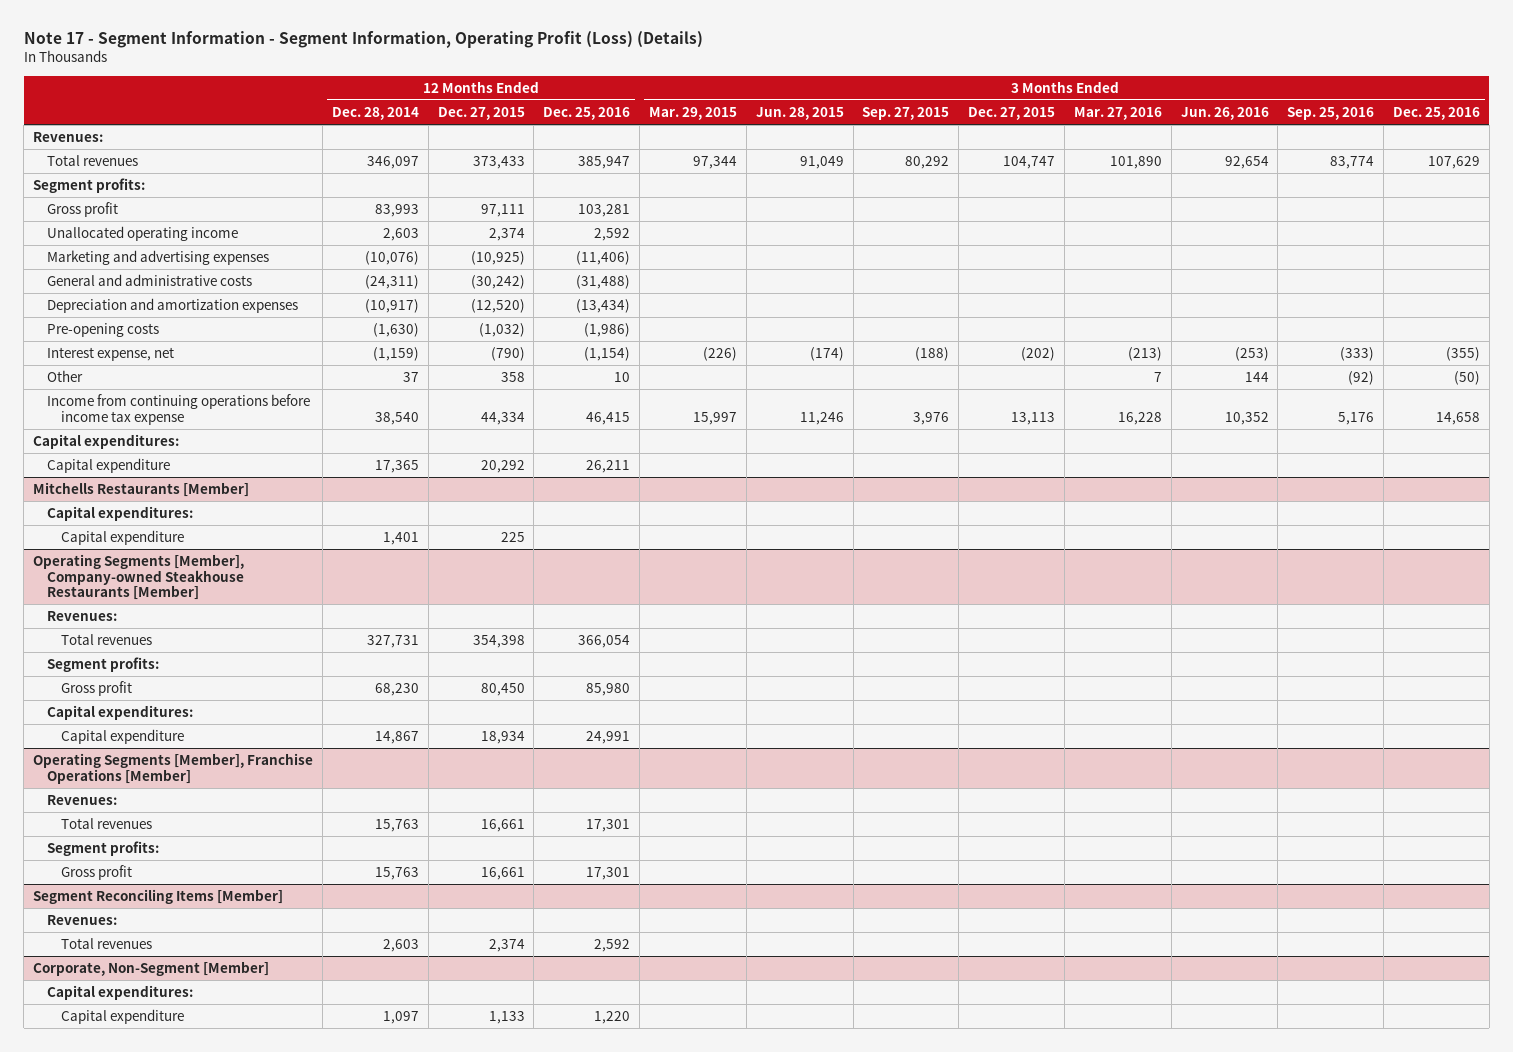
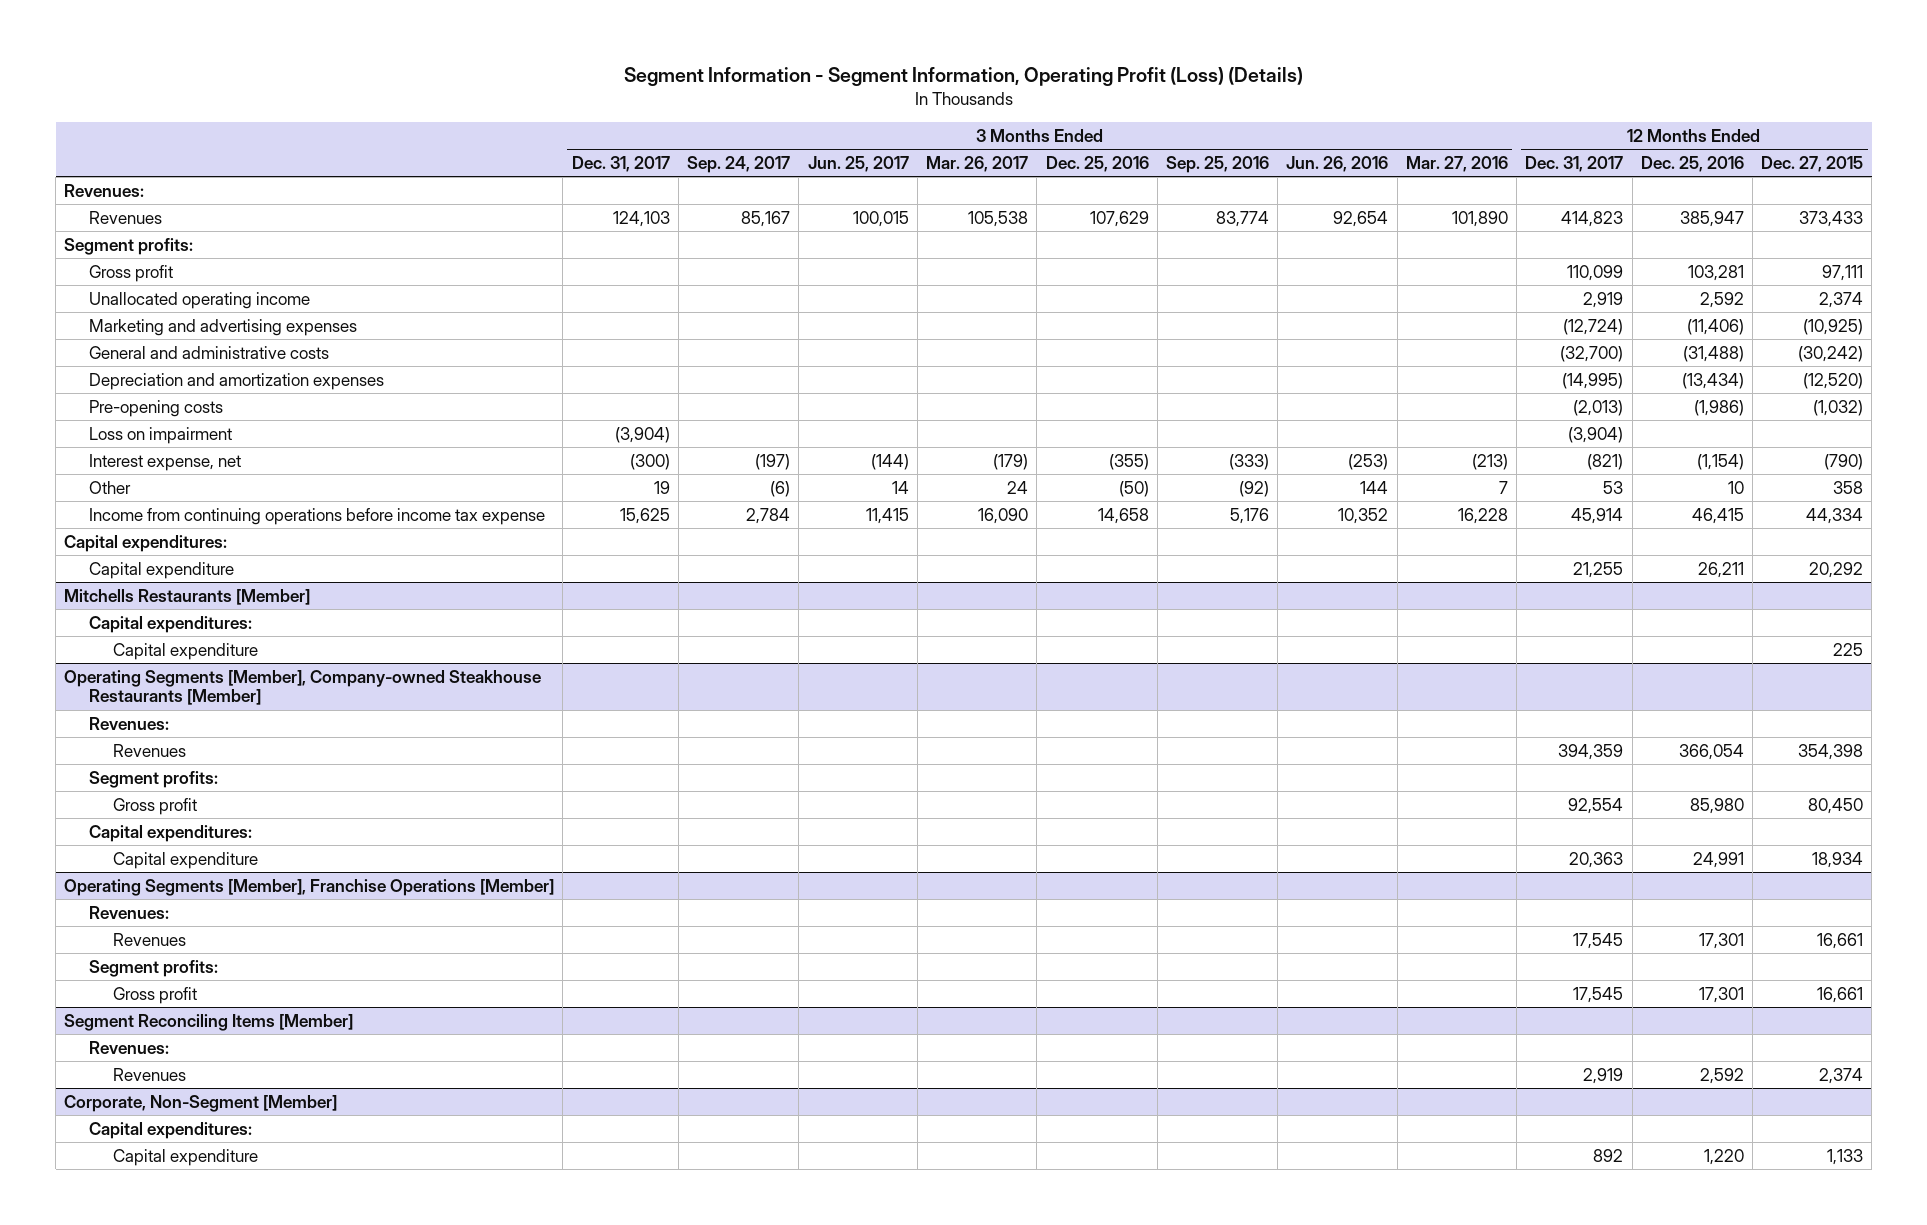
- Note 17 - Segment Information - Segment Information, Operating Profit (Loss) (Details)
+ Segment Information - Segment Information, Operating Profit (Loss) (Details)
- | 12 Months Ended Dec. 28, 2014 | 12 Months Ended Dec. 27, 2015 | 12 Months Ended Dec. 25, 2016 | 3 Months Ended Mar. 29, 2015 | 3 Months Ended Jun. 28, 2015 | 3 Months Ended Sep. 27, 2015 | 3 Months Ended Dec. 27, 2015 | 3 Months Ended Mar. 27, 2016 | 3 Months Ended Jun. 26, 2016 | 3 Months Ended Sep. 25, 2016 | 3 Months Ended Dec. 25, 2016
+ | 3 Months Ended Dec. 31, 2017 | 3 Months Ended Sep. 24, 2017 | 3 Months Ended Jun. 25, 2017 | 3 Months Ended Mar. 26, 2017 | 3 Months Ended Dec. 25, 2016 | 3 Months Ended Sep. 25, 2016 | 3 Months Ended Jun. 26, 2016 | 3 Months Ended Mar. 27, 2016 | 12 Months Ended Dec. 31, 2017 | 12 Months Ended Dec. 25, 2016 | 12 Months Ended Dec. 27, 2015
- Total revenues | 346,097 | 373,433 | 385,947 | 97,344 | 91,049 | 80,292 | 104,747 | 101,890 | 92,654 | 83,774 | 107,629
+ Revenues | 124,103 | 85,167 | 100,015 | 105,538 | 107,629 | 83,774 | 92,654 | 101,890 | 414,823 | 385,947 | 373,433
+ Loss on impairment | (3,904) | | | | | | | | (3,904) | |
@ Operating Segments [Member], Company-owned Steakhouse Restaurants [Member]
- Total revenues | 327,731 | 354,398 | 366,054 | | | | | | | |
+ Revenues | | | | | | | | | 394,359 | 366,054 | 354,398
@ Operating Segments [Member], Franchise Operations [Member]
- Total revenues | 15,763 | 16,661 | 17,301 | | | | | | | |
+ Revenues | | | | | | | | | 17,545 | 17,301 | 16,661
@ Segment Reconciling Items [Member]
- Total revenues | 2,603 | 2,374 | 2,592 | | | | | | | |
+ Revenues | | | | | | | | | 2,919 | 2,592 | 2,374

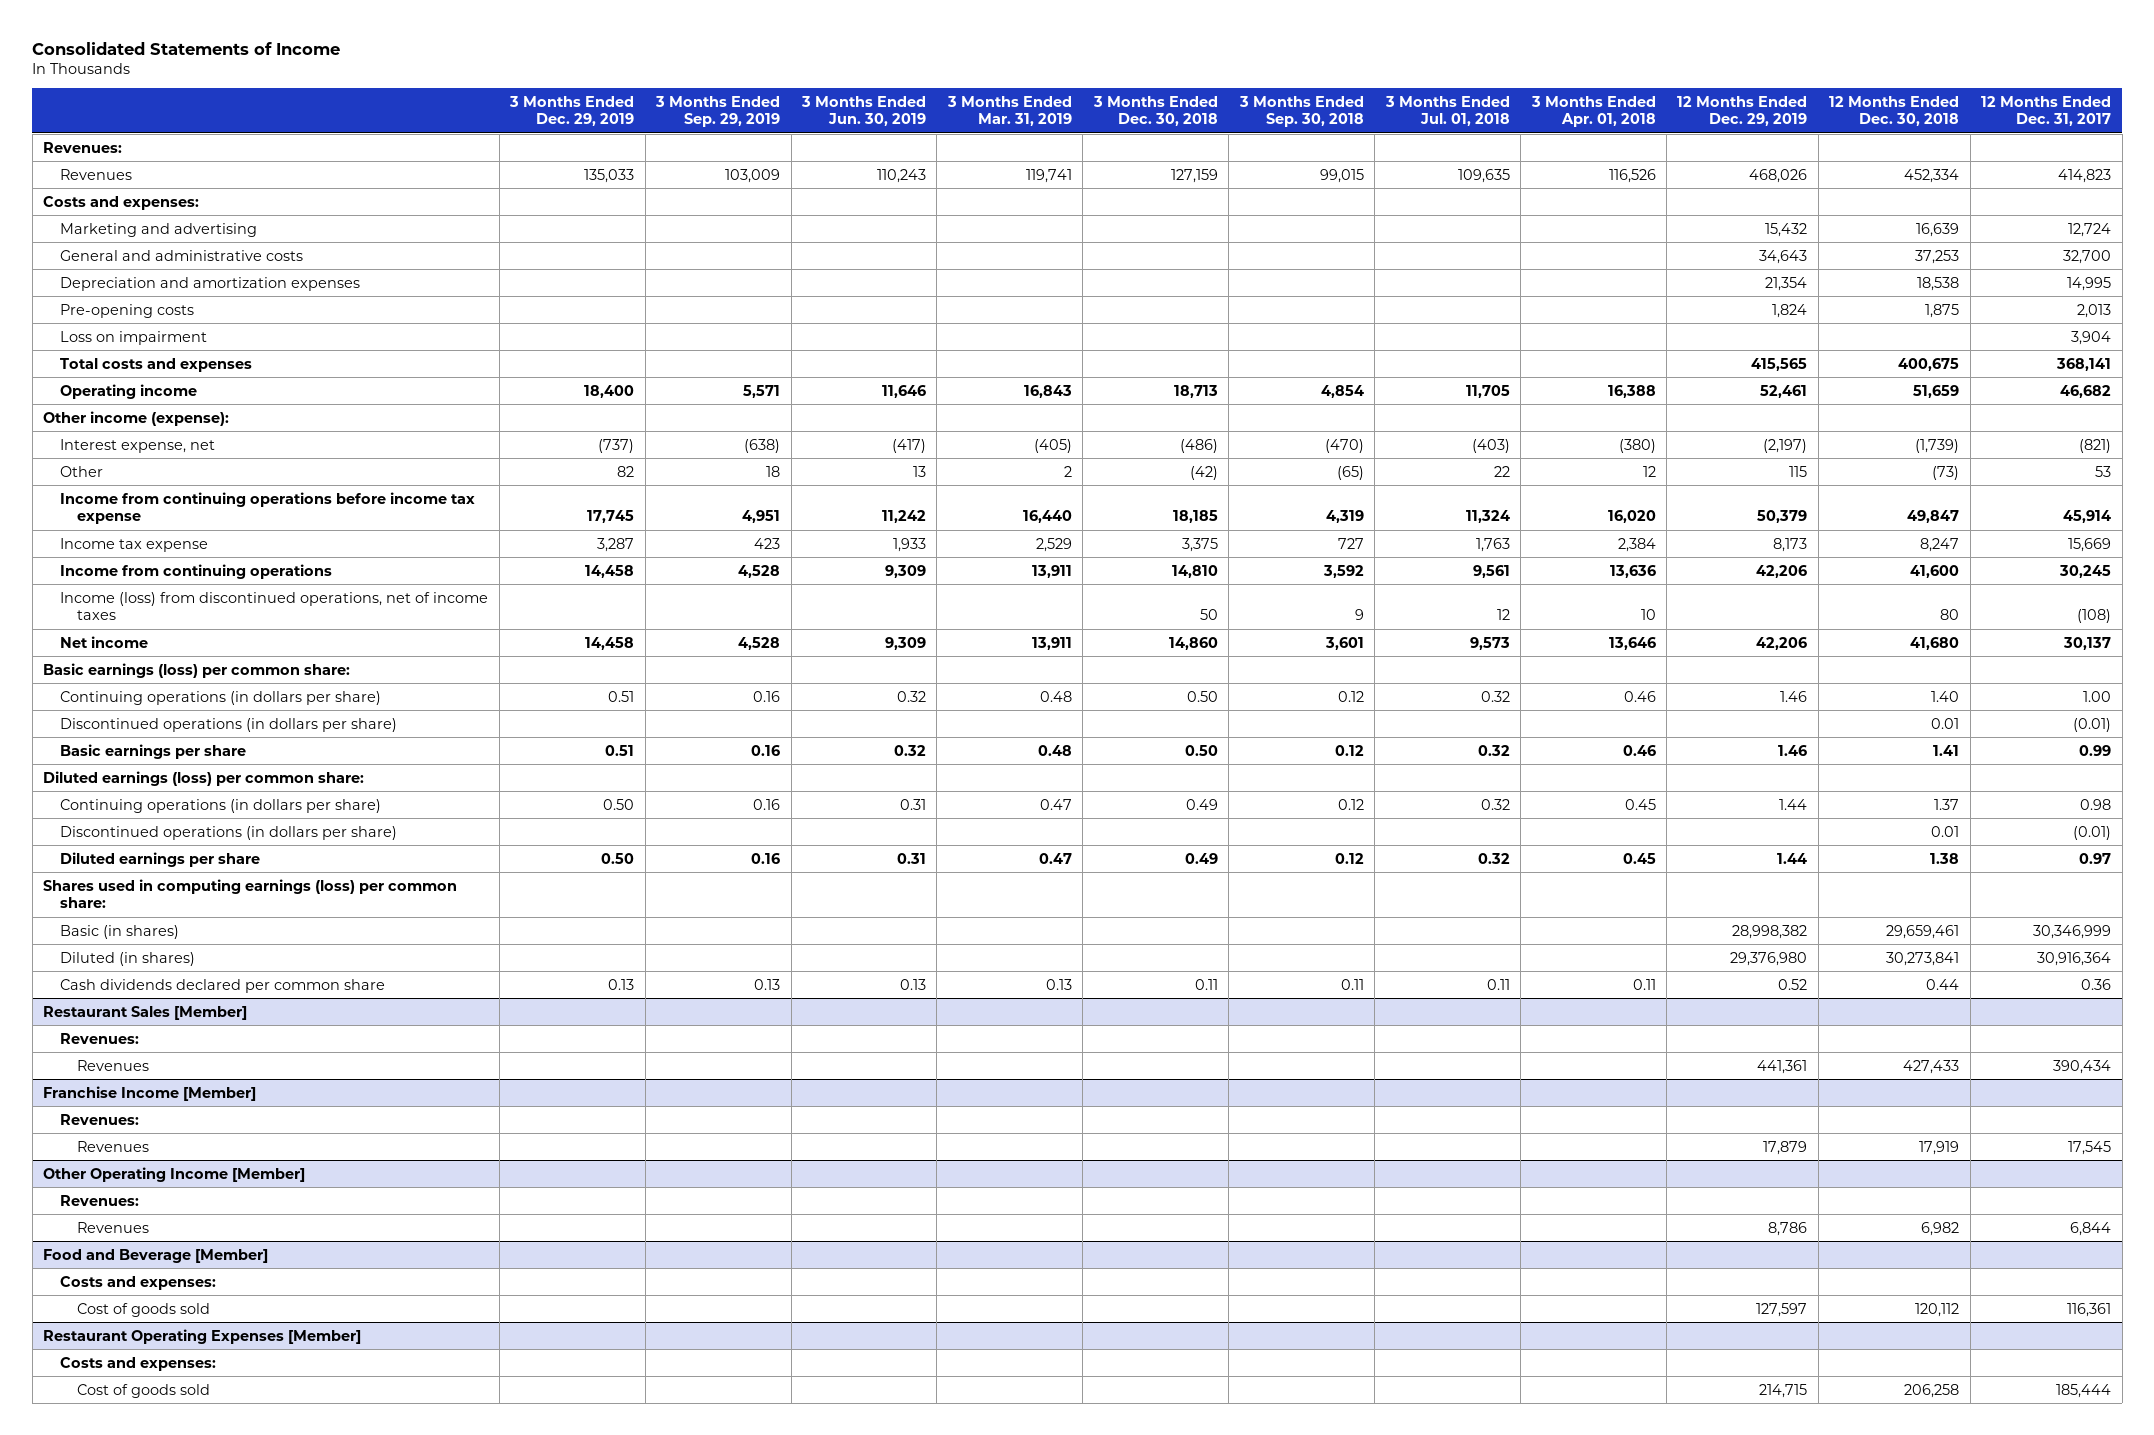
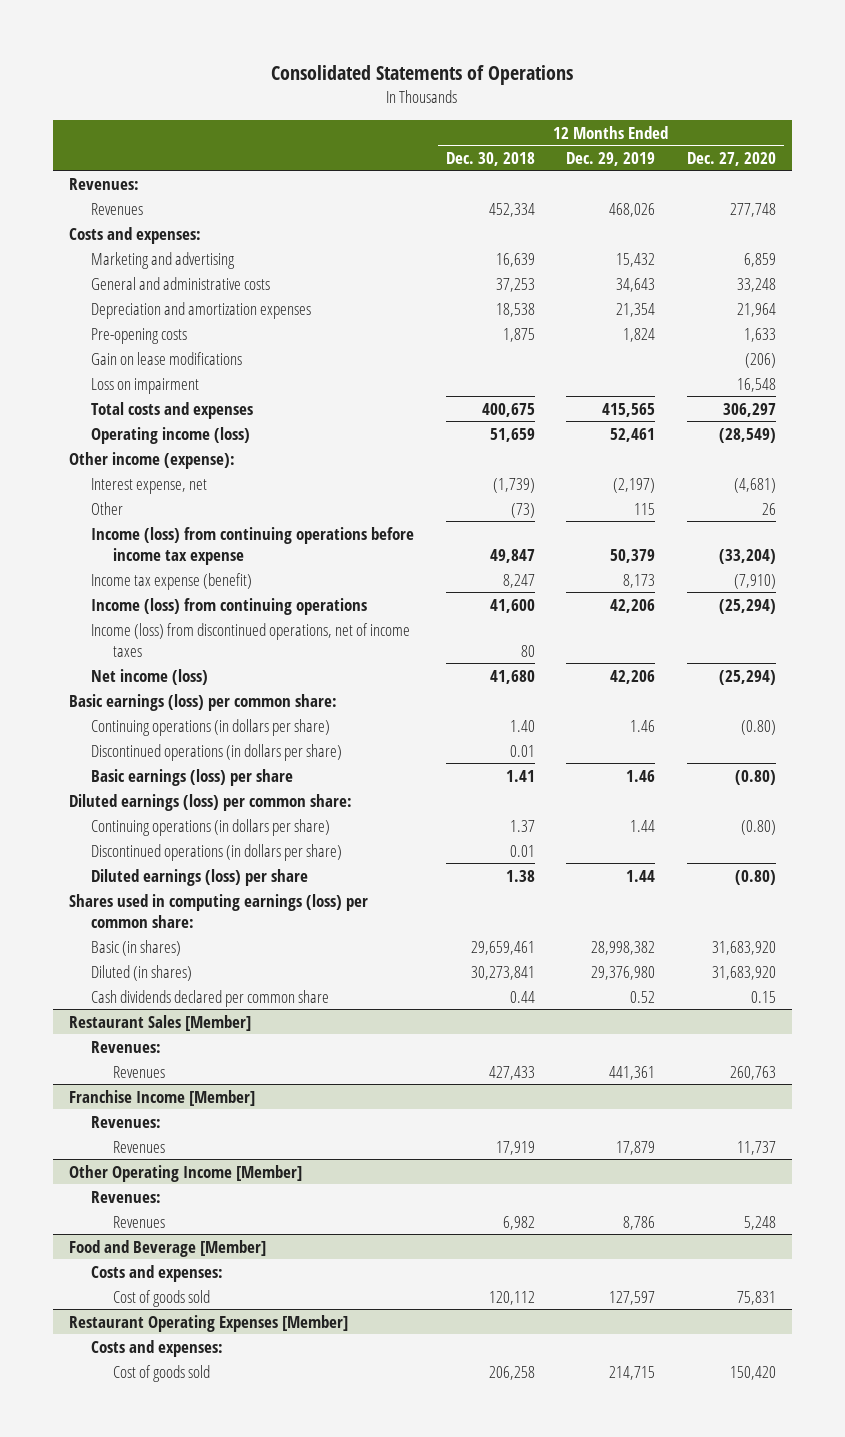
- Consolidated Statements of Income
+ Consolidated Statements of Operations
- | 3 Months Ended Dec. 29, 2019 | 3 Months Ended Sep. 29, 2019 | 3 Months Ended Jun. 30, 2019 | 3 Months Ended Mar. 31, 2019 | 3 Months Ended Dec. 30, 2018 | 3 Months Ended Sep. 30, 2018 | 3 Months Ended Jul. 01, 2018 | 3 Months Ended Apr. 01, 2018 | 12 Months Ended Dec. 29, 2019 | 12 Months Ended Dec. 30, 2018 | 12 Months Ended Dec. 31, 2017
+ | 12 Months Ended Dec. 30, 2018 | 12 Months Ended Dec. 29, 2019 | 12 Months Ended Dec. 27, 2020
+ Gain on lease modifications | | | (206)
- Operating income | 18,400 | 5,571 | 11,646 | 16,843 | 18,713 | 4,854 | 11,705 | 16,388 | 52,461 | 51,659 | 46,682
+ Operating income (loss) | 51,659 | 52,461 | (28,549)
- Income from continuing operations before income tax expense | 17,745 | 4,951 | 11,242 | 16,440 | 18,185 | 4,319 | 11,324 | 16,020 | 50,379 | 49,847 | 45,914
- Income tax expense | 3,287 | 423 | 1,933 | 2,529 | 3,375 | 727 | 1,763 | 2,384 | 8,173 | 8,247 | 15,669
- Income from continuing operations | 14,458 | 4,528 | 9,309 | 13,911 | 14,810 | 3,592 | 9,561 | 13,636 | 42,206 | 41,600 | 30,245
+ Income (loss) from continuing operations before income tax expense | 49,847 | 50,379 | (33,204)
+ Income tax expense (benefit) | 8,247 | 8,173 | (7,910)
+ Income (loss) from continuing operations | 41,600 | 42,206 | (25,294)
- Net income | 14,458 | 4,528 | 9,309 | 13,911 | 14,860 | 3,601 | 9,573 | 13,646 | 42,206 | 41,680 | 30,137
+ Net income (loss) | 41,680 | 42,206 | (25,294)
- Basic earnings per share | 0.51 | 0.16 | 0.32 | 0.48 | 0.50 | 0.12 | 0.32 | 0.46 | 1.46 | 1.41 | 0.99
+ Basic earnings (loss) per share | 1.41 | 1.46 | (0.80)
- Diluted earnings per share | 0.50 | 0.16 | 0.31 | 0.47 | 0.49 | 0.12 | 0.32 | 0.45 | 1.44 | 1.38 | 0.97
+ Diluted earnings (loss) per share | 1.38 | 1.44 | (0.80)

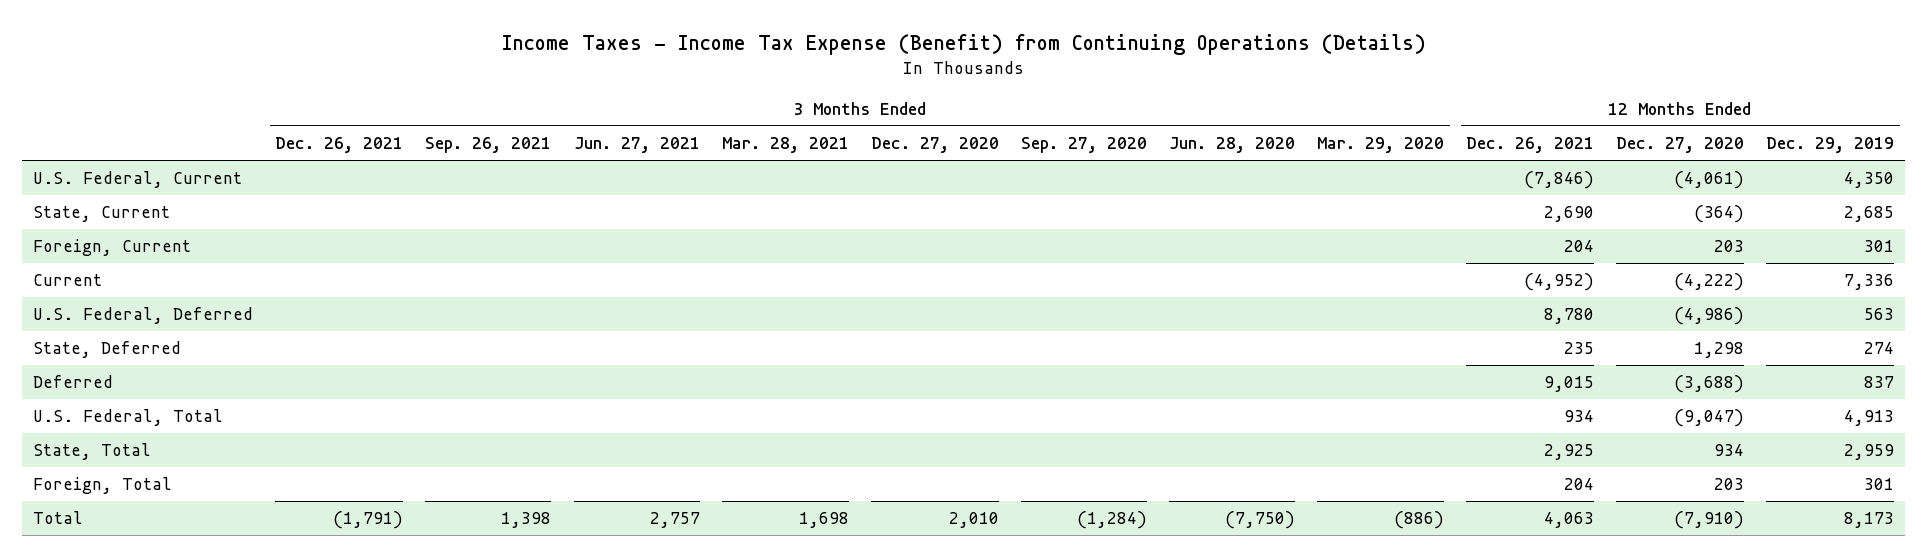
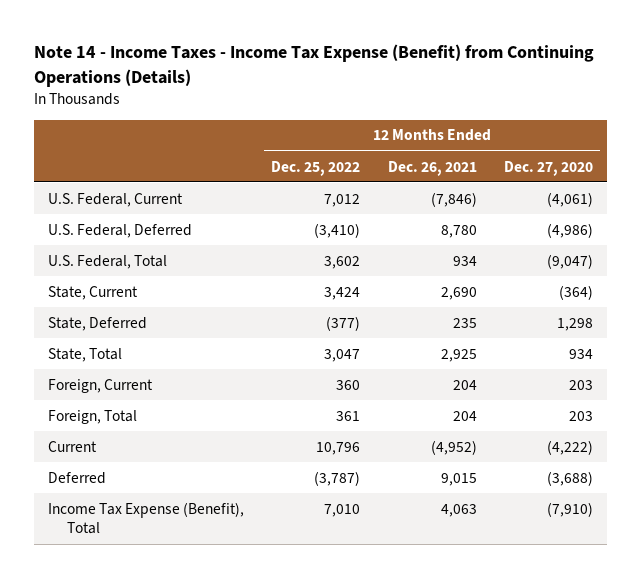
- Income Taxes - Income Tax Expense (Benefit) from Continuing Operations (Details)
+ Note 14 - Income Taxes - Income Tax Expense (Benefit) from Continuing Operations (Details)
- | 3 Months Ended Dec. 26, 2021 | 3 Months Ended Sep. 26, 2021 | 3 Months Ended Jun. 27, 2021 | 3 Months Ended Mar. 28, 2021 | 3 Months Ended Dec. 27, 2020 | 3 Months Ended Sep. 27, 2020 | 3 Months Ended Jun. 28, 2020 | 3 Months Ended Mar. 29, 2020 | 12 Months Ended Dec. 26, 2021 | 12 Months Ended Dec. 27, 2020 | 12 Months Ended Dec. 29, 2019
+ | 12 Months Ended Dec. 25, 2022 | 12 Months Ended Dec. 26, 2021 | 12 Months Ended Dec. 27, 2020
moved down: State, Current | 3,424 | 2,690 | (364)
moved down: State, Deferred | (377) | 235 | 1,298
moved down: Foreign, Current | 360 | 204 | 203
- Total | (1,791) | 1,398 | 2,757 | 1,698 | 2,010 | (1,284) | (7,750) | (886) | 4,063 | (7,910) | 8,173
moved down: Current | 10,796 | (4,952) | (4,222)
moved down: Deferred | (3,787) | 9,015 | (3,688)
+ Income Tax Expense (Benefit), Total | 7,010 | 4,063 | (7,910)

